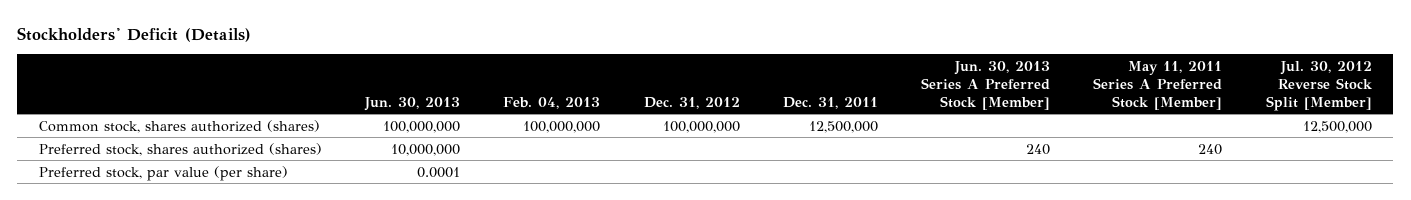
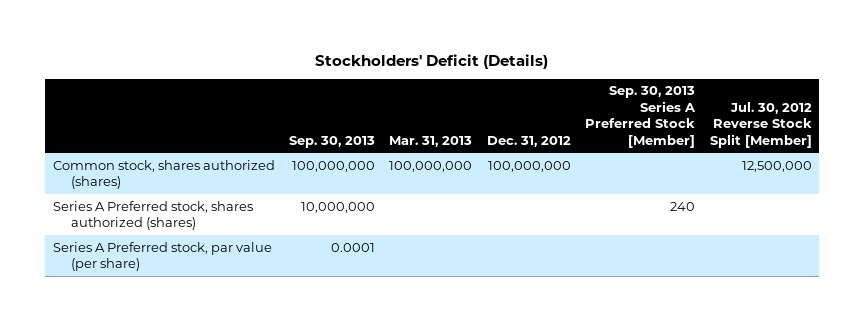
- | Jun. 30, 2013 | Feb. 04, 2013 | Dec. 31, 2012 | Dec. 31, 2011 | Jun. 30, 2013 Series A Preferred Stock [Member] | May 11, 2011 Series A Preferred Stock [Member] | Jul. 30, 2012 Reverse Stock Split [Member]
+ | Sep. 30, 2013 | Mar. 31, 2013 | Dec. 31, 2012 | Sep. 30, 2013 Series A Preferred Stock [Member] | Jul. 30, 2012 Reverse Stock Split [Member]
- Preferred stock, shares authorized (shares) | 10,000,000 | | | | 240 | 240 |
- Preferred stock, par value (per share) | 0.0001 | | | | | |
+ Series A Preferred stock, shares authorized (shares) | 10,000,000 | | | 240 |
+ Series A Preferred stock, par value (per share) | 0.0001 | | | |

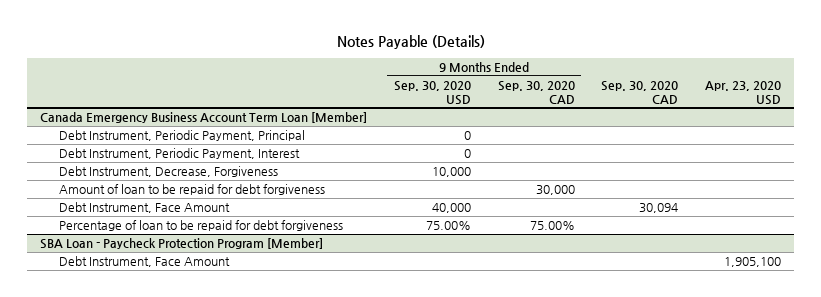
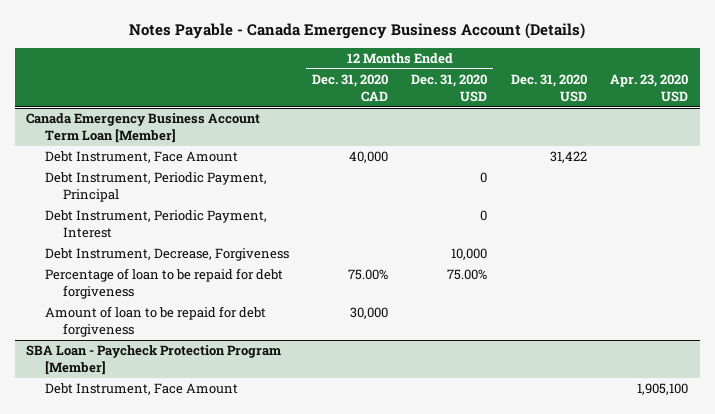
- Notes Payable (Details)
+ Notes Payable - Canada Emergency Business Account (Details)
- | 9 Months Ended Sep. 30, 2020 USD | 9 Months Ended Sep. 30, 2020 CAD | Sep. 30, 2020 CAD | Apr. 23, 2020 USD
+ | 12 Months Ended Dec. 31, 2020 CAD | 12 Months Ended Dec. 31, 2020 USD | Dec. 31, 2020 USD | Apr. 23, 2020 USD
@ Canada Emergency Business Account Term Loan [Member]
moved up: Debt Instrument, Face Amount | 40,000 | | 31,422 |
moved down: Amount of loan to be repaid for debt forgiveness | 30,000 | | |

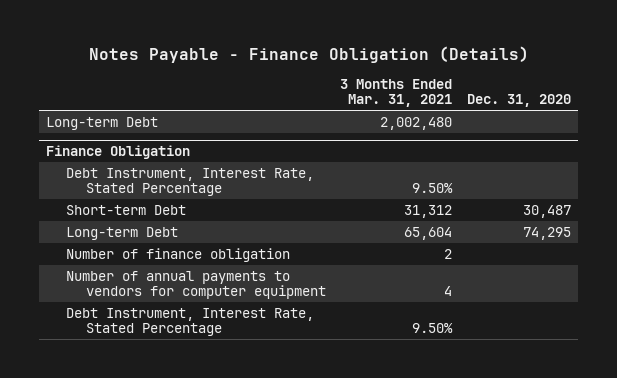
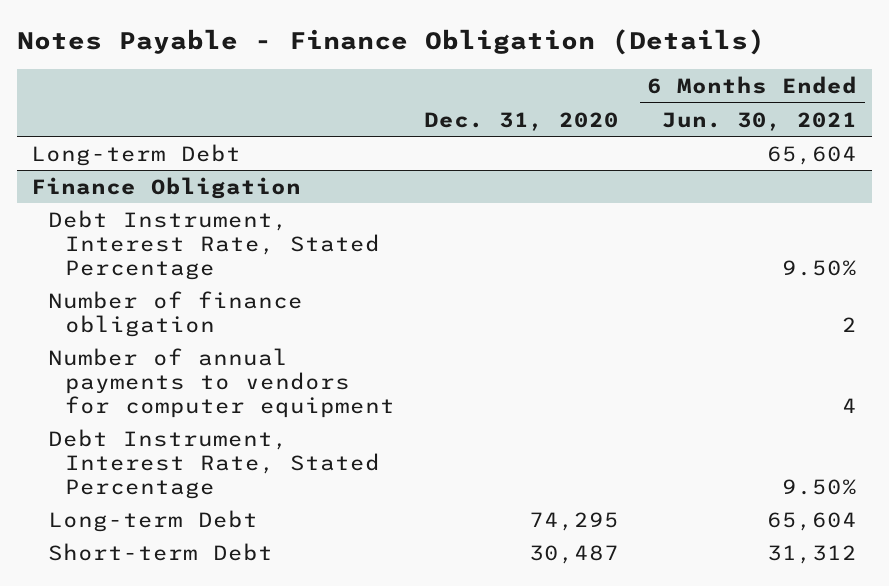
- | 3 Months Ended Mar. 31, 2021 | Dec. 31, 2020
+ | Dec. 31, 2020 | 6 Months Ended Jun. 30, 2021
@ Finance Obligation
moved down: Long-term Debt | 74,295 | 65,604
moved down: Short-term Debt | 30,487 | 31,312

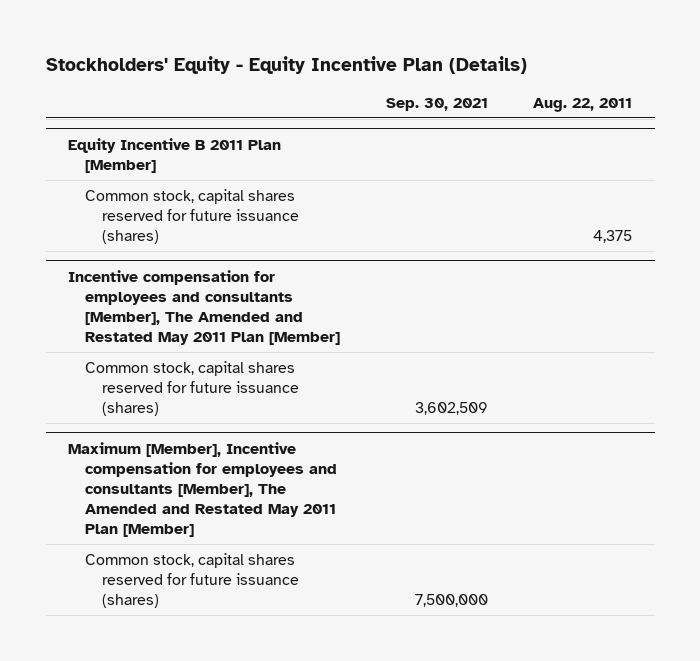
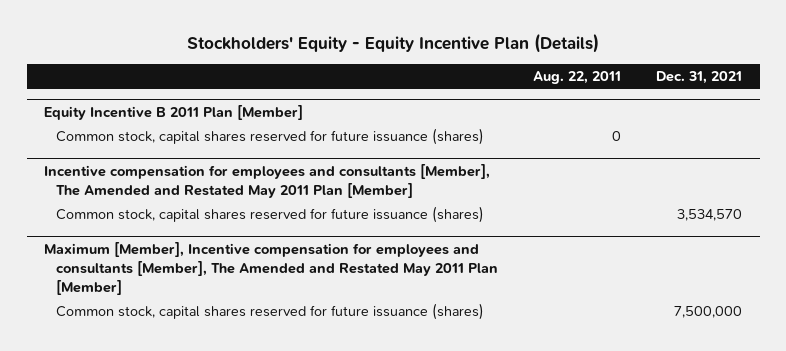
- | Sep. 30, 2021 | Aug. 22, 2011
+ | Aug. 22, 2011 | Dec. 31, 2021
@ Equity Incentive B 2011 Plan [Member]
- Common stock, capital shares reserved for future issuance (shares) | | 4,375
+ Common stock, capital shares reserved for future issuance (shares) | 0 |

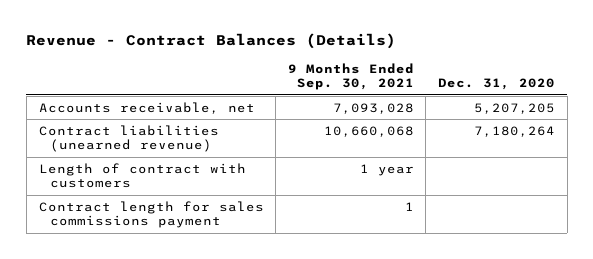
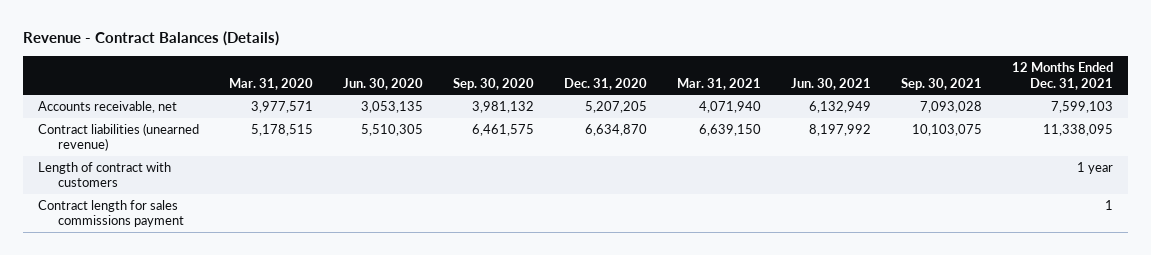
- | 9 Months Ended Sep. 30, 2021 | Dec. 31, 2020
+ | Mar. 31, 2020 | Jun. 30, 2020 | Sep. 30, 2020 | Dec. 31, 2020 | Mar. 31, 2021 | Jun. 30, 2021 | Sep. 30, 2021 | 12 Months Ended Dec. 31, 2021
- Contract liabilities (unearned revenue) | 10,660,068 | 7,180,264
+ Contract liabilities (unearned revenue) | 5,178,515 | 5,510,305 | 6,461,575 | 6,634,870 | 6,639,150 | 8,197,992 | 10,103,075 | 11,338,095

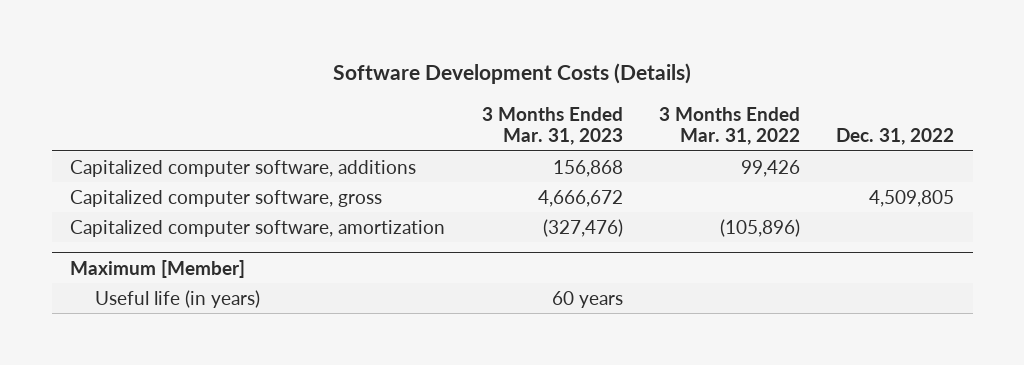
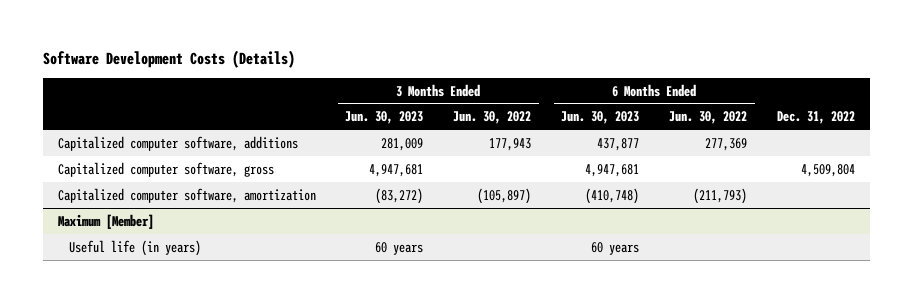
- | 3 Months Ended Mar. 31, 2023 | 3 Months Ended Mar. 31, 2022 | Dec. 31, 2022
+ | 3 Months Ended Jun. 30, 2023 | 3 Months Ended Jun. 30, 2022 | 6 Months Ended Jun. 30, 2023 | 6 Months Ended Jun. 30, 2022 | Dec. 31, 2022
- Capitalized computer software, gross | 4,666,672 | | 4,509,805
+ Capitalized computer software, gross | 4,947,681 | | 4,947,681 | | 4,509,804

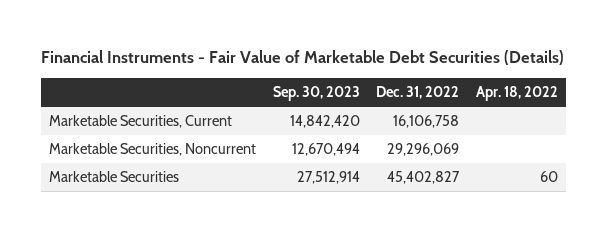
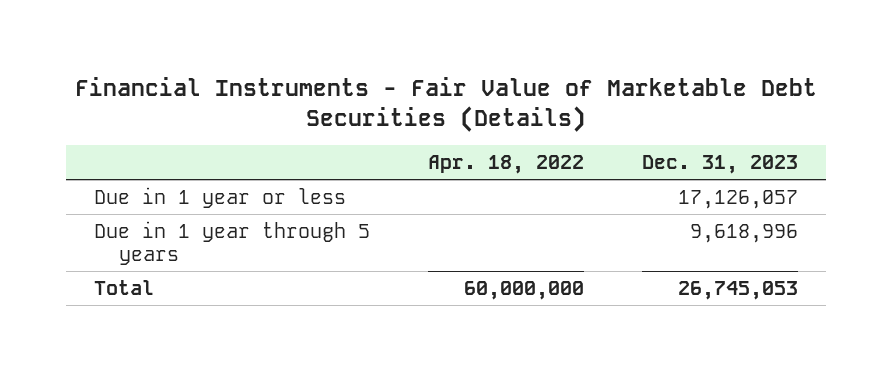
- | Sep. 30, 2023 | Dec. 31, 2022 | Apr. 18, 2022
+ | Apr. 18, 2022 | Dec. 31, 2023
- Marketable Securities, Current | 14,842,420 | 16,106,758 |
- Marketable Securities, Noncurrent | 12,670,494 | 29,296,069 |
- Marketable Securities | 27,512,914 | 45,402,827 | 60
+ Due in 1 year or less | | 17,126,057
+ Due in 1 year through 5 years | | 9,618,996
+ Total | 60,000,000 | 26,745,053

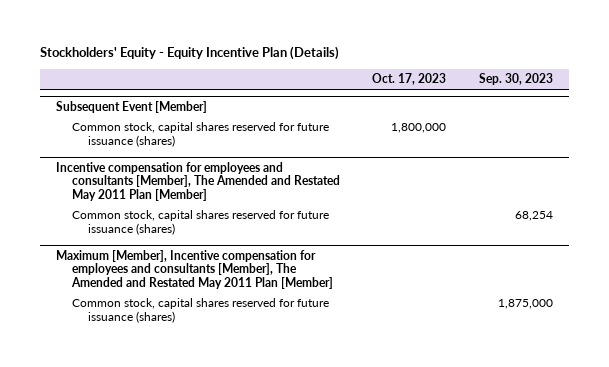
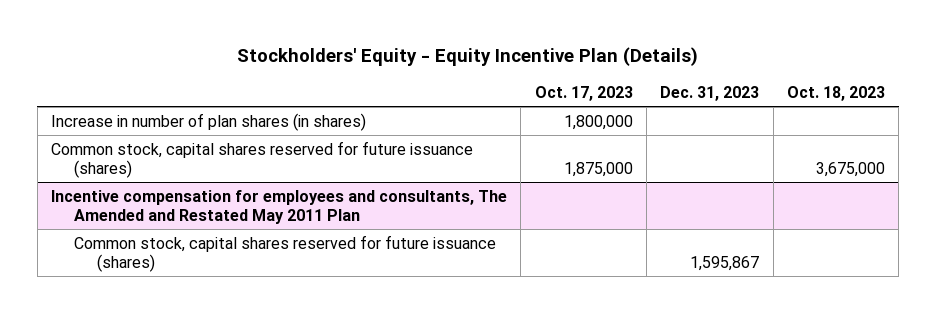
- | Oct. 17, 2023 | Sep. 30, 2023
+ | Oct. 17, 2023 | Dec. 31, 2023 | Oct. 18, 2023
- Subsequent Event [Member]
- Common stock, capital shares reserved for future issuance (shares) | 1,800,000 |
- Incentive compensation for employees and consultants [Member], The Amended and Restated May 2011 Plan [Member]
+ Increase in number of plan shares (in shares) | 1,800,000 | |
+ Common stock, capital shares reserved for future issuance (shares) | 1,875,000 | | 3,675,000
+ Incentive compensation for employees and consultants, The Amended and Restated May 2011 Plan
- Maximum [Member], Incentive compensation for employees and consultants [Member], The Amended and Restated May 2011 Plan [Member]
- Common stock, capital shares reserved for future issuance (shares) | | 1,875,000

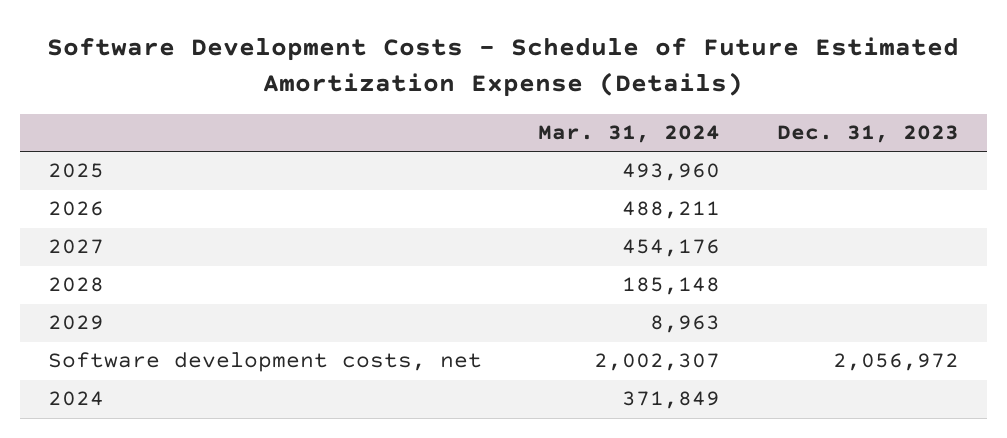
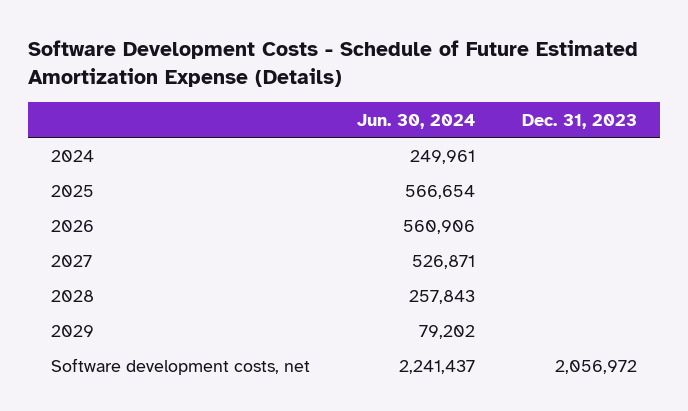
- | Mar. 31, 2024 | Dec. 31, 2023
+ | Jun. 30, 2024 | Dec. 31, 2023
moved up: 2024 | 249,961 |

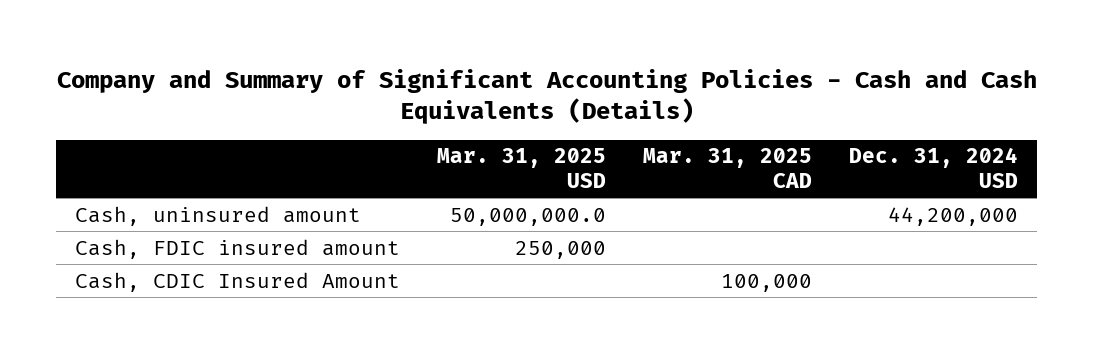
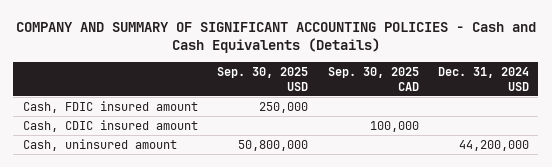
- Company and Summary of Significant Accounting Policies - Cash and Cash Equivalents (Details)
+ COMPANY AND SUMMARY OF SIGNIFICANT ACCOUNTING POLICIES - Cash and Cash Equivalents (Details)
- | Mar. 31, 2025 USD | Mar. 31, 2025 CAD | Dec. 31, 2024 USD
+ | Sep. 30, 2025 USD | Sep. 30, 2025 CAD | Dec. 31, 2024 USD
- Cash, CDIC Insured Amount | | 100,000 |
+ Cash, CDIC insured amount | | 100,000 |
moved down: Cash, uninsured amount | 50,800,000 | | 44,200,000

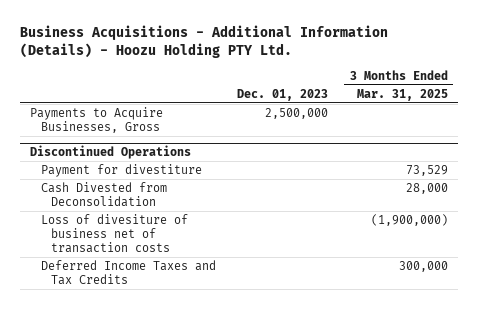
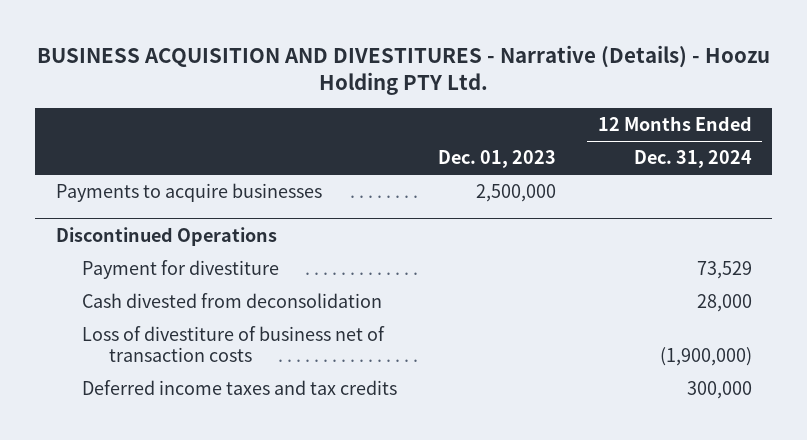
- Business Acquisitions - Additional Information (Details) - Hoozu Holding PTY Ltd.
+ BUSINESS ACQUISITION AND DIVESTITURES - Narrative (Details) - Hoozu Holding PTY Ltd.
- | Dec. 01, 2023 | 3 Months Ended Mar. 31, 2025
+ | Dec. 01, 2023 | 12 Months Ended Dec. 31, 2024
- Payments to Acquire Businesses, Gross | 2,500,000 |
+ Payments to acquire businesses | 2,500,000 |
@ Discontinued Operations
- Cash Divested from Deconsolidation | | 28,000
- Loss of divesiture of business net of transaction costs | | (1,900,000)
- Deferred Income Taxes and Tax Credits | | 300,000
+ Cash divested from deconsolidation | | 28,000
+ Loss of divestiture of business net of transaction costs | | (1,900,000)
+ Deferred income taxes and tax credits | | 300,000

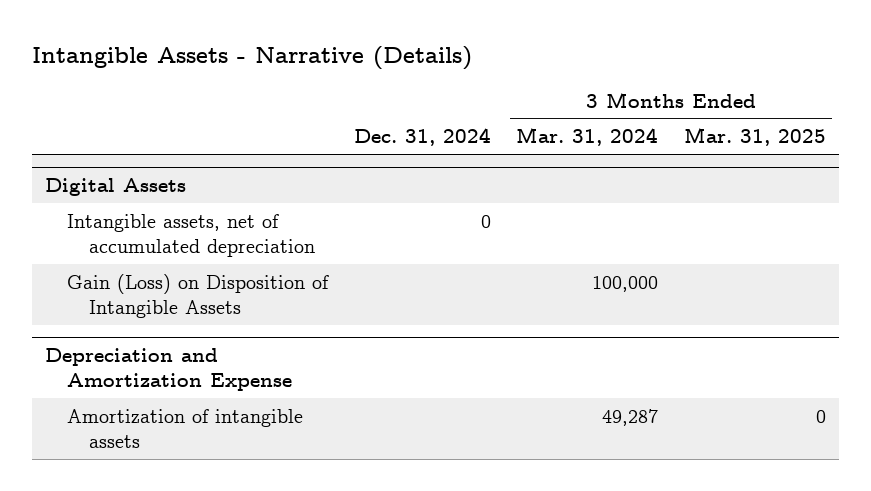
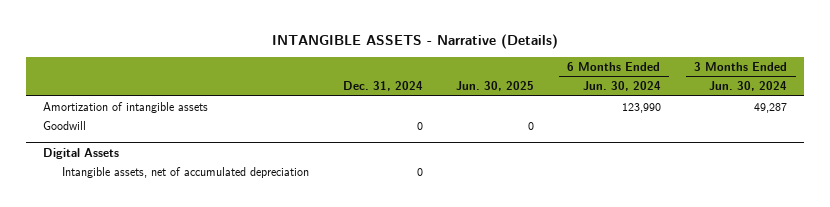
- Intangible Assets - Narrative (Details)
+ INTANGIBLE ASSETS - Narrative (Details)
- | Dec. 31, 2024 | 3 Months Ended Mar. 31, 2024 | 3 Months Ended Mar. 31, 2025
+ | Dec. 31, 2024 | Jun. 30, 2025 | 6 Months Ended Jun. 30, 2024 | 3 Months Ended Jun. 30, 2024
+ Amortization of intangible assets | | | 123,990 | 49,287
+ Goodwill | 0 | 0 | |
@ Digital Assets
- Gain (Loss) on Disposition of Intangible Assets | | 100,000 |
- Depreciation and Amortization Expense
- Amortization of intangible assets | | 49,287 | 0

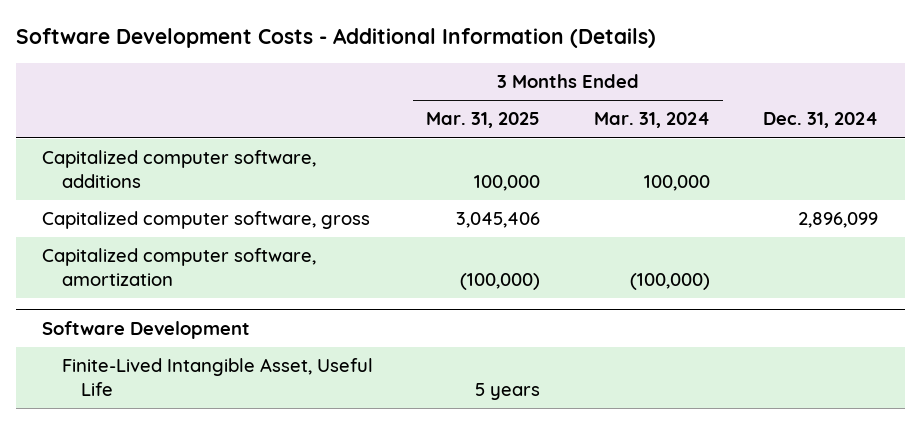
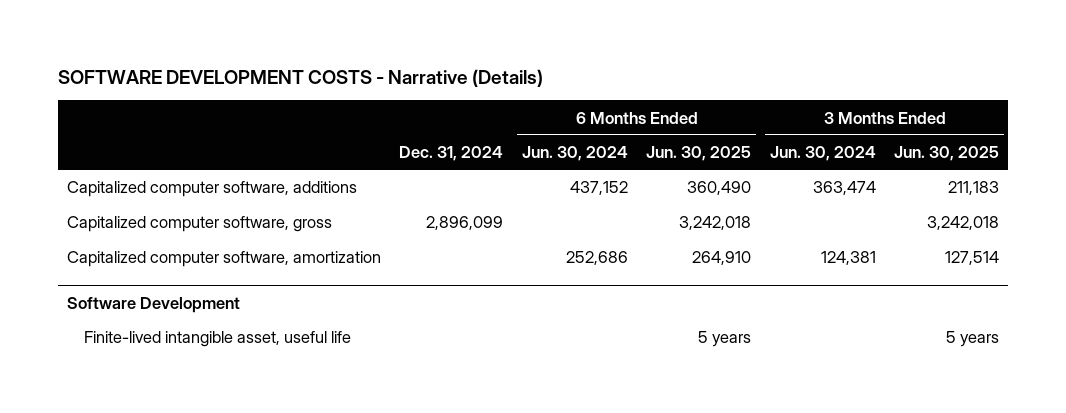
- Software Development Costs - Additional Information (Details)
+ SOFTWARE DEVELOPMENT COSTS - Narrative (Details)
- | 3 Months Ended Mar. 31, 2025 | 3 Months Ended Mar. 31, 2024 | Dec. 31, 2024
+ | Dec. 31, 2024 | 6 Months Ended Jun. 30, 2024 | 6 Months Ended Jun. 30, 2025 | 3 Months Ended Jun. 30, 2024 | 3 Months Ended Jun. 30, 2025
@ Software Development
- Finite-Lived Intangible Asset, Useful Life | 5 years | |
+ Finite-lived intangible asset, useful life | | | 5 years | | 5 years

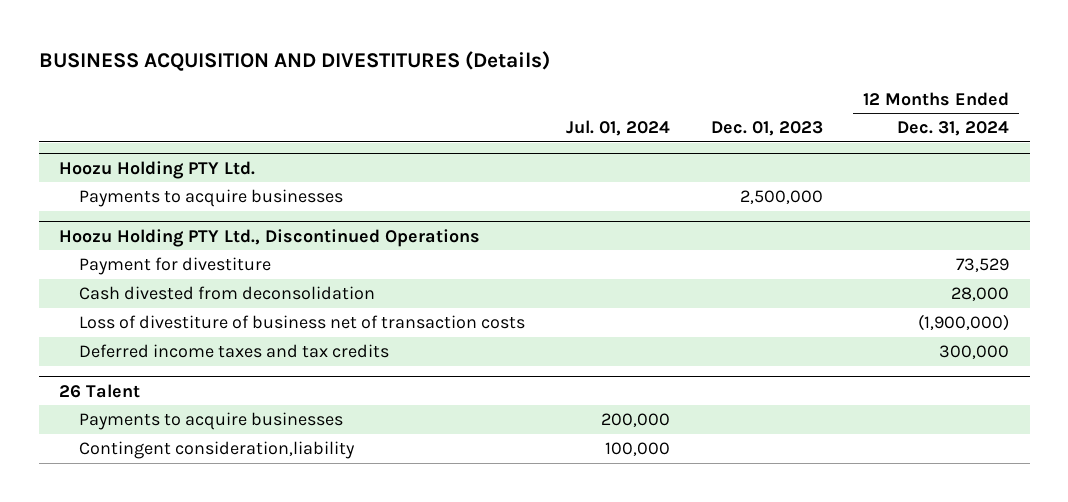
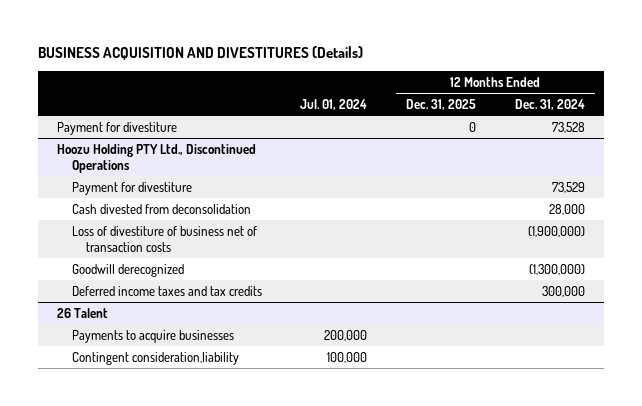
- | Jul. 01, 2024 | Dec. 01, 2023 | 12 Months Ended Dec. 31, 2024
+ | Jul. 01, 2024 | 12 Months Ended Dec. 31, 2025 | 12 Months Ended Dec. 31, 2024
- Hoozu Holding PTY Ltd.
- Payments to acquire businesses | | 2,500,000 |
+ Payment for divestiture | | 0 | 73,528
@ Hoozu Holding PTY Ltd., Discontinued Operations
+ Goodwill derecognized | | | (1,300,000)

